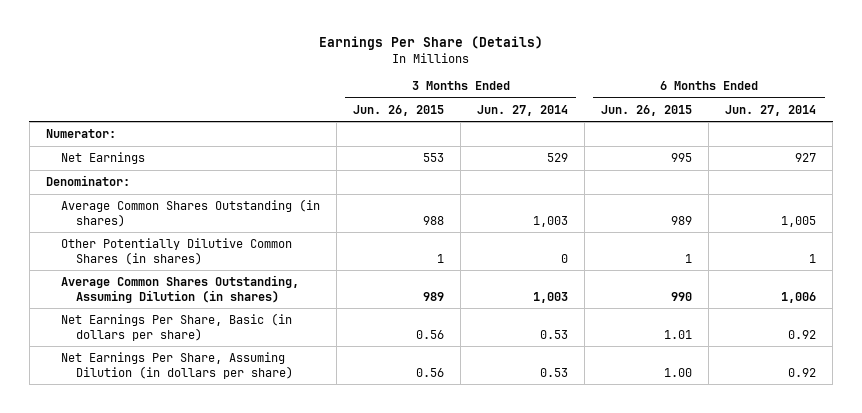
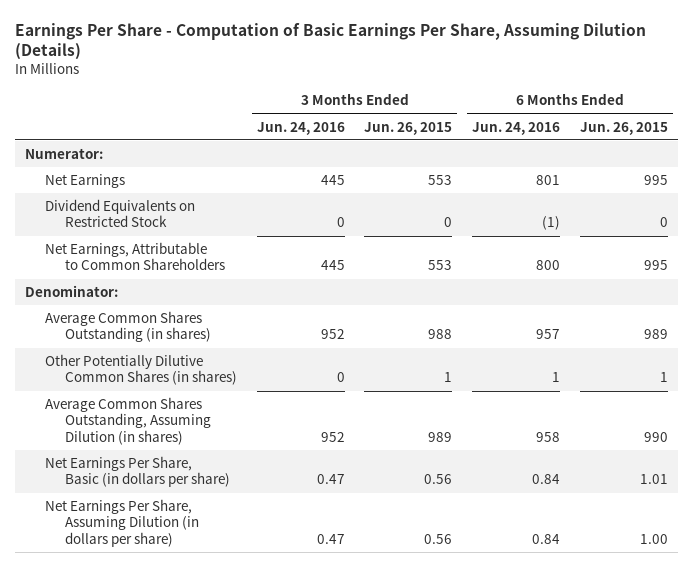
- Earnings Per Share (Details)
+ Earnings Per Share - Computation of Basic Earnings Per Share, Assuming Dilution (Details)
- | 3 Months Ended Jun. 26, 2015 | 3 Months Ended Jun. 27, 2014 | 6 Months Ended Jun. 26, 2015 | 6 Months Ended Jun. 27, 2014
+ | 3 Months Ended Jun. 24, 2016 | 3 Months Ended Jun. 26, 2015 | 6 Months Ended Jun. 24, 2016 | 6 Months Ended Jun. 26, 2015
+ Dividend Equivalents on Restricted Stock | 0 | 0 | (1) | 0
+ Net Earnings, Attributable to Common Shareholders | 445 | 553 | 800 | 995

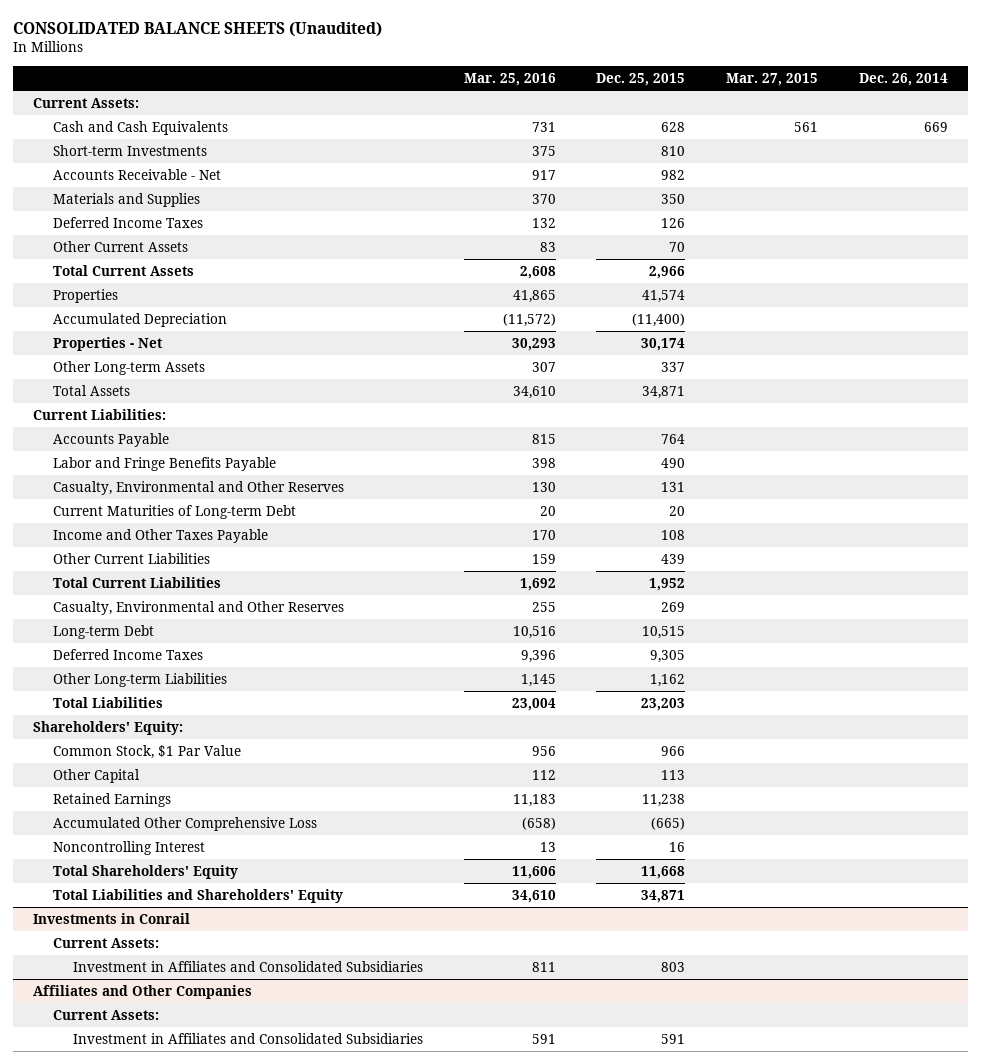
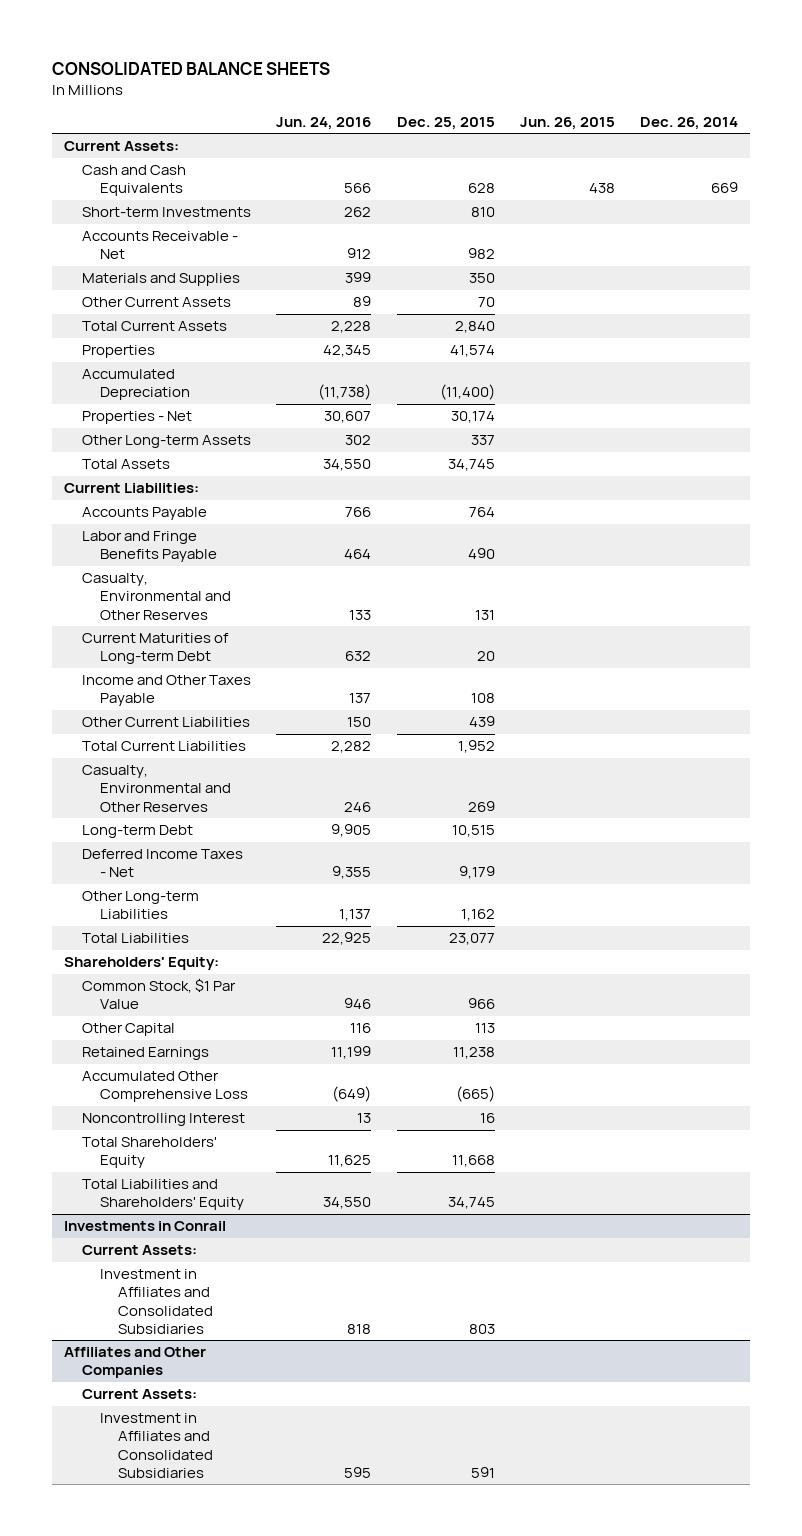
- CONSOLIDATED BALANCE SHEETS (Unaudited)
+ CONSOLIDATED BALANCE SHEETS
- | Mar. 25, 2016 | Dec. 25, 2015 | Mar. 27, 2015 | Dec. 26, 2014
+ | Jun. 24, 2016 | Dec. 25, 2015 | Jun. 26, 2015 | Dec. 26, 2014
- Deferred Income Taxes | 132 | 126 | |
- Total Current Assets | 2,608 | 2,966 | |
+ Total Current Assets | 2,228 | 2,840 | |
- Total Assets | 34,610 | 34,871 | |
+ Total Assets | 34,550 | 34,745 | |
- Deferred Income Taxes | 9,396 | 9,305 | |
+ Deferred Income Taxes - Net | 9,355 | 9,179 | |
- Total Liabilities | 23,004 | 23,203 | |
+ Total Liabilities | 22,925 | 23,077 | |
- Total Liabilities and Shareholders' Equity | 34,610 | 34,871 | |
+ Total Liabilities and Shareholders' Equity | 34,550 | 34,745 | |

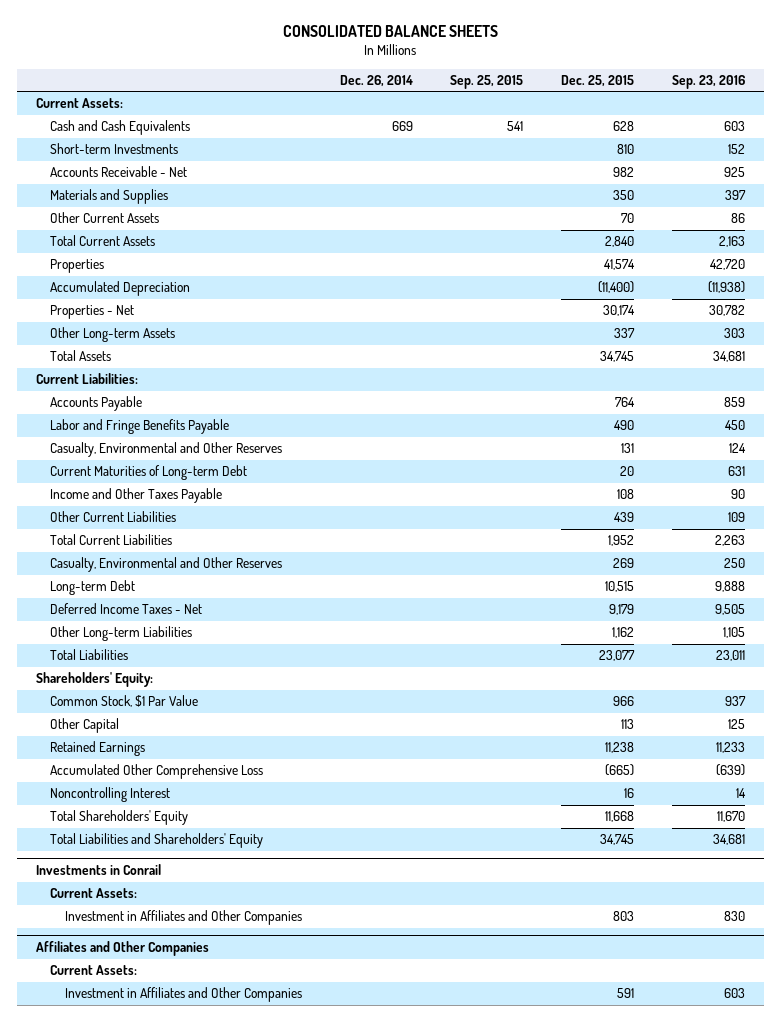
- | Jun. 24, 2016 | Dec. 25, 2015 | Jun. 26, 2015 | Dec. 26, 2014
+ | Dec. 26, 2014 | Sep. 25, 2015 | Dec. 25, 2015 | Sep. 23, 2016
@ Investments in Conrail
- Investment in Affiliates and Consolidated Subsidiaries | 818 | 803 | |
+ Investment in Affiliates and Other Companies | | | 803 | 830
@ Affiliates and Other Companies
- Investment in Affiliates and Consolidated Subsidiaries | 595 | 591 | |
+ Investment in Affiliates and Other Companies | | | 591 | 603

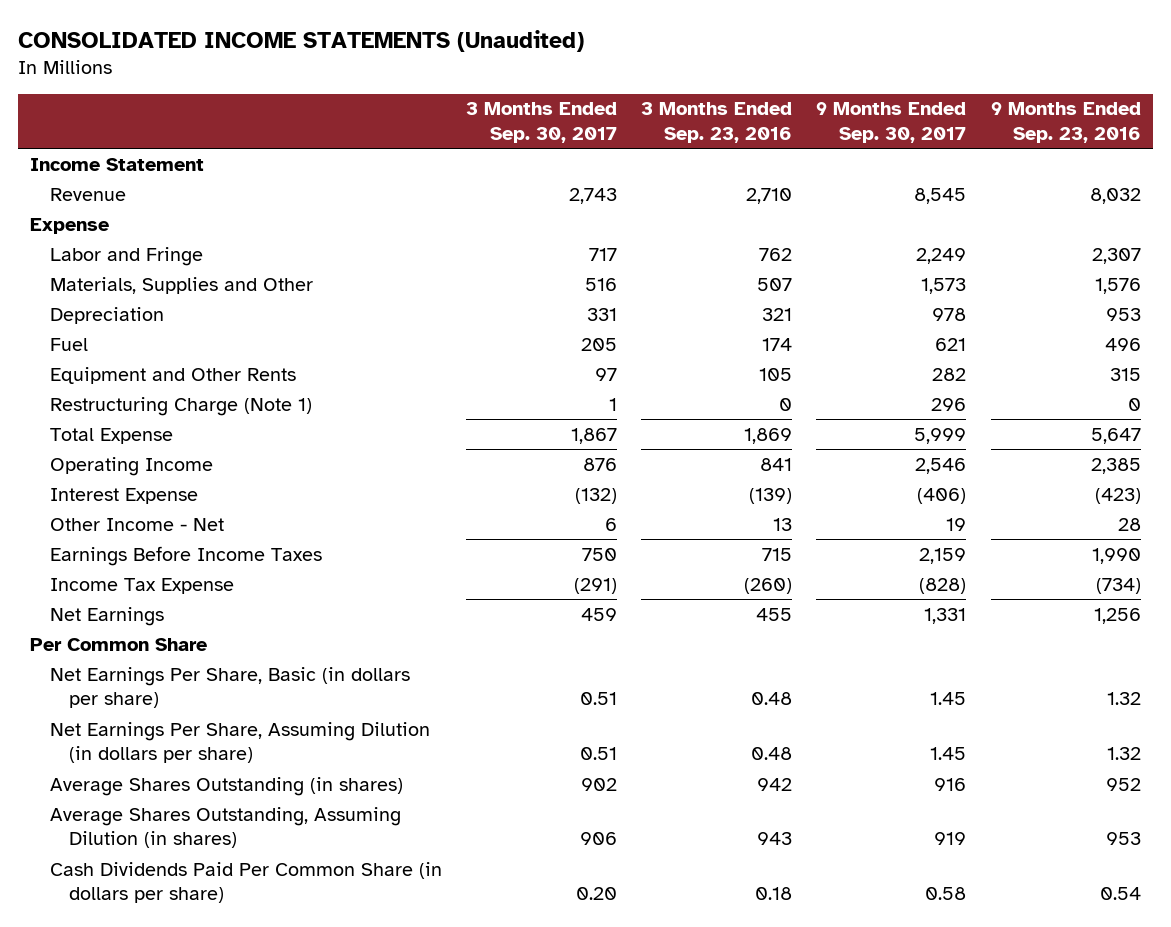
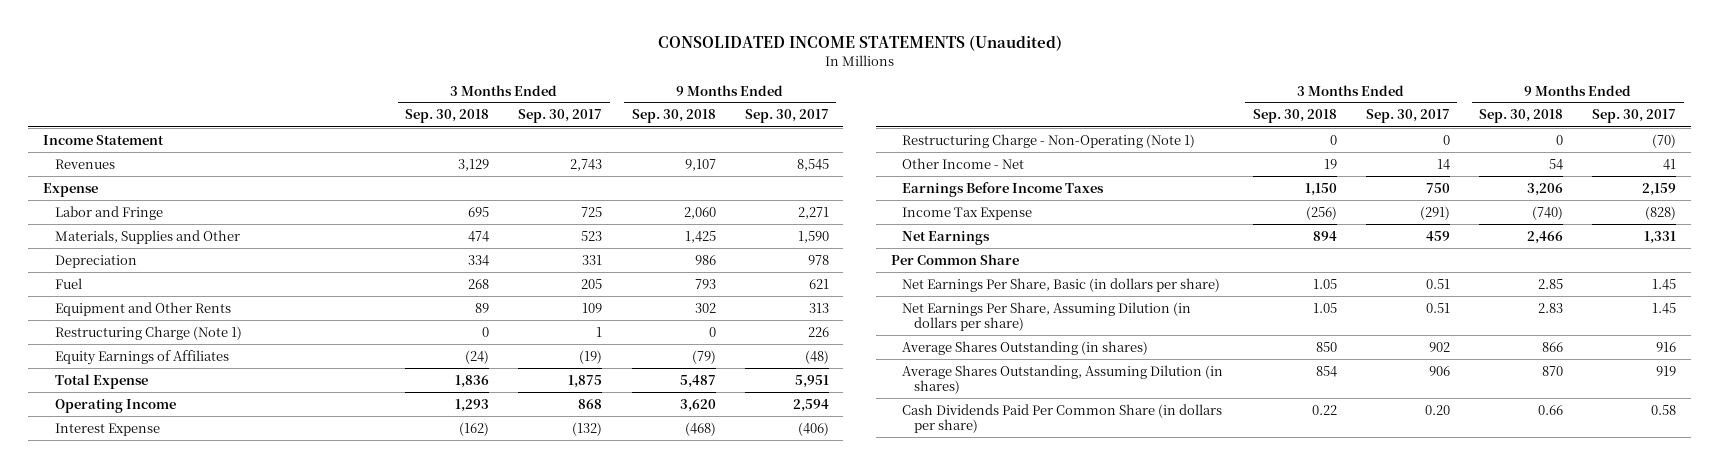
- | 3 Months Ended Sep. 30, 2017 | 3 Months Ended Sep. 23, 2016 | 9 Months Ended Sep. 30, 2017 | 9 Months Ended Sep. 23, 2016
+ | 3 Months Ended Sep. 30, 2018 | 3 Months Ended Sep. 30, 2017 | 9 Months Ended Sep. 30, 2018 | 9 Months Ended Sep. 30, 2017
- Revenue | 2,743 | 2,710 | 8,545 | 8,032
+ Revenues | 3,129 | 2,743 | 9,107 | 8,545
- Labor and Fringe | 717 | 762 | 2,249 | 2,307
- Materials, Supplies and Other | 516 | 507 | 1,573 | 1,576
+ Labor and Fringe | 695 | 725 | 2,060 | 2,271
+ Materials, Supplies and Other | 474 | 523 | 1,425 | 1,590
- Equipment and Other Rents | 97 | 105 | 282 | 315
- Restructuring Charge (Note 1) | 1 | 0 | 296 | 0
- Total Expense | 1,867 | 1,869 | 5,999 | 5,647
- Operating Income | 876 | 841 | 2,546 | 2,385
+ Equipment and Other Rents | 89 | 109 | 302 | 313
+ Restructuring Charge (Note 1) | 0 | 1 | 0 | 226
+ Equity Earnings of Affiliates | (24) | (19) | (79) | (48)
+ Total Expense | 1,836 | 1,875 | 5,487 | 5,951
+ Operating Income | 1,293 | 868 | 3,620 | 2,594
- Other Income - Net | 6 | 13 | 19 | 28
+ Restructuring Charge - Non-Operating (Note 1) | 0 | 0 | 0 | (70)
+ Other Income - Net | 19 | 14 | 54 | 41

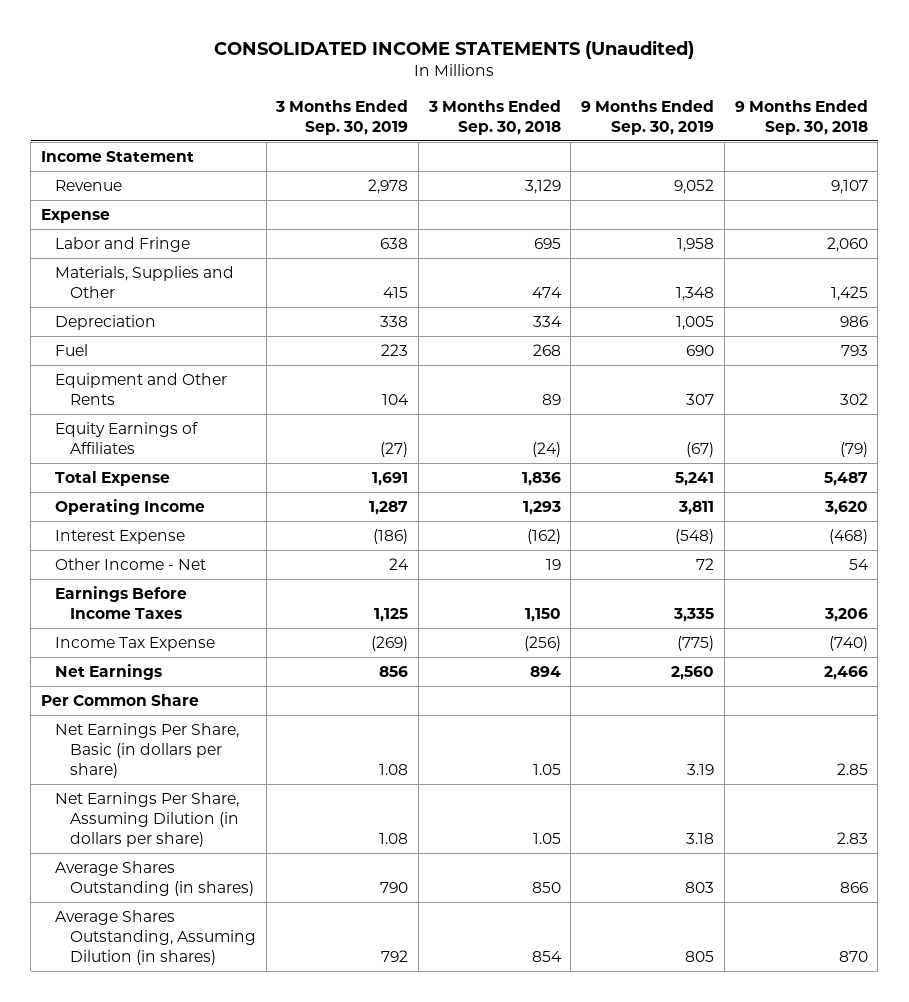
- | 3 Months Ended Sep. 30, 2018 | 3 Months Ended Sep. 30, 2017 | 9 Months Ended Sep. 30, 2018 | 9 Months Ended Sep. 30, 2017
+ | 3 Months Ended Sep. 30, 2019 | 3 Months Ended Sep. 30, 2018 | 9 Months Ended Sep. 30, 2019 | 9 Months Ended Sep. 30, 2018
- Revenues | 3,129 | 2,743 | 9,107 | 8,545
+ Revenue | 2,978 | 3,129 | 9,052 | 9,107
- Restructuring Charge (Note 1) | 0 | 1 | 0 | 226
- Restructuring Charge - Non-Operating (Note 1) | 0 | 0 | 0 | (70)
- Cash Dividends Paid Per Common Share (in dollars per share) | 0.22 | 0.20 | 0.66 | 0.58

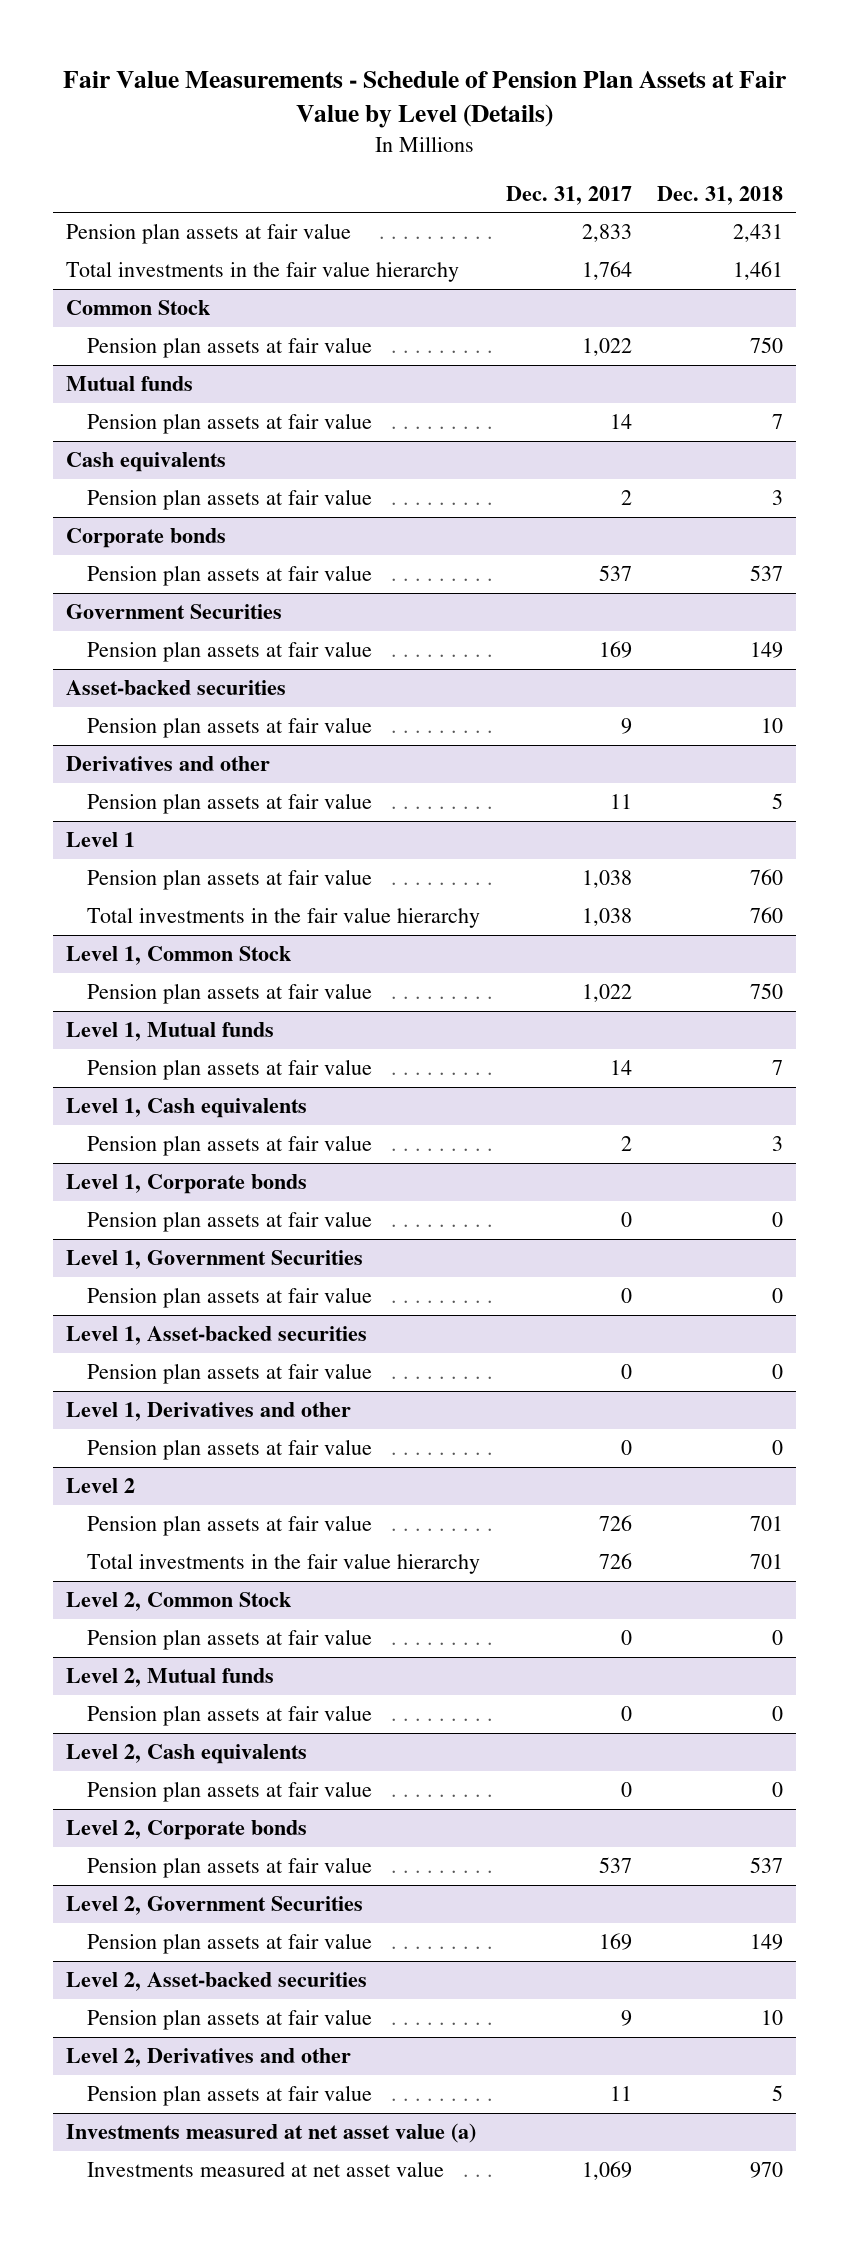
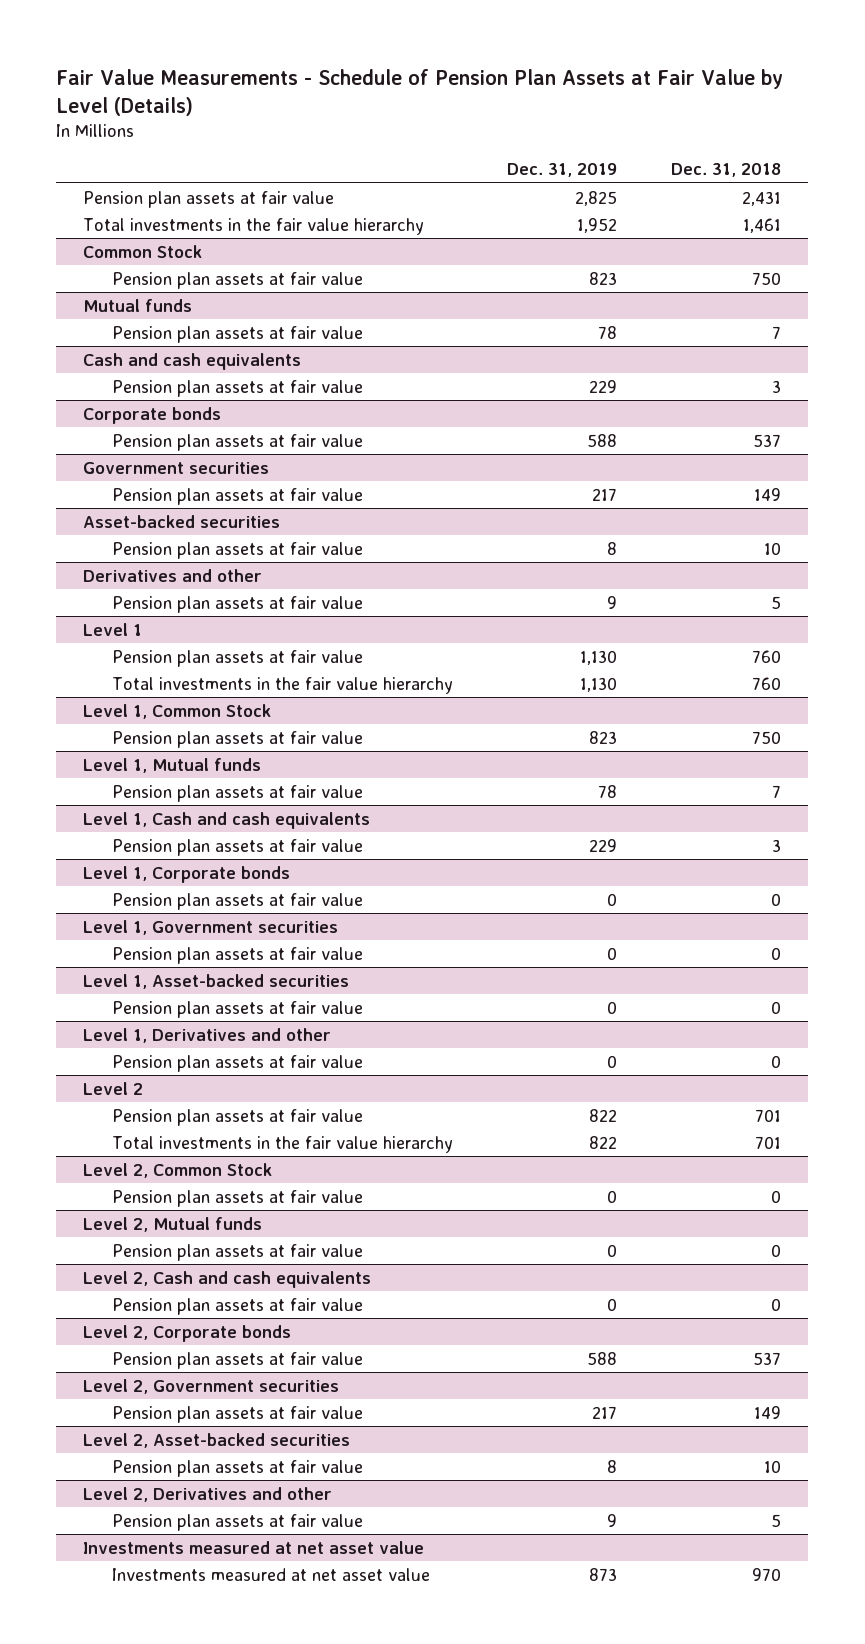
- | Dec. 31, 2017 | Dec. 31, 2018
+ | Dec. 31, 2019 | Dec. 31, 2018
- Cash equivalents
+ Cash and cash equivalents
- Government Securities
+ Government securities
- Level 1, Cash equivalents
+ Level 1, Cash and cash equivalents
- Level 1, Government Securities
+ Level 1, Government securities
- Level 2, Cash equivalents
+ Level 2, Cash and cash equivalents
- Level 2, Government Securities
+ Level 2, Government securities
- Investments measured at net asset value (a)
+ Investments measured at net asset value

